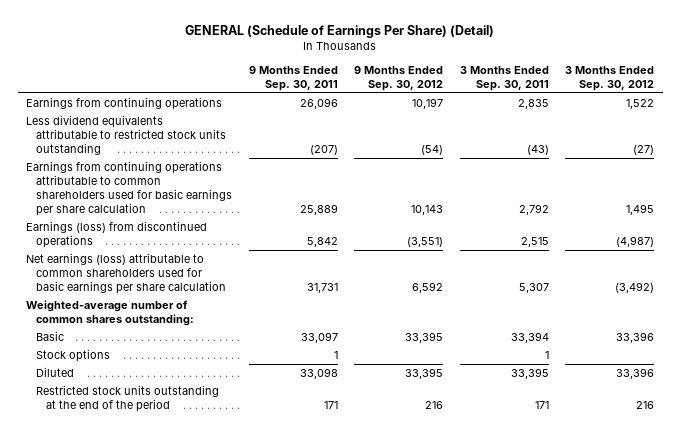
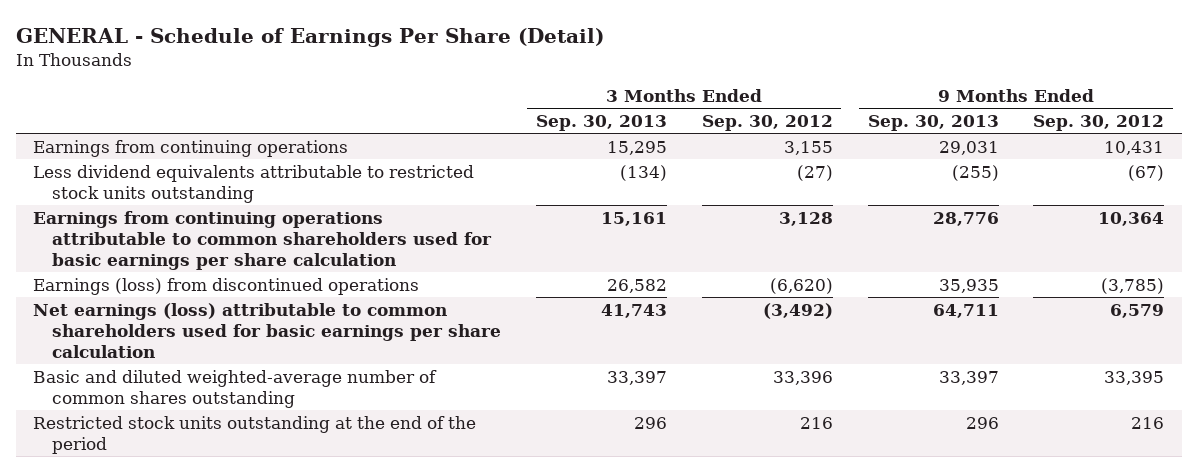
- GENERAL (Schedule of Earnings Per Share) (Detail)
+ GENERAL - Schedule of Earnings Per Share (Detail)
- | 9 Months Ended Sep. 30, 2011 | 9 Months Ended Sep. 30, 2012 | 3 Months Ended Sep. 30, 2011 | 3 Months Ended Sep. 30, 2012
+ | 3 Months Ended Sep. 30, 2013 | 3 Months Ended Sep. 30, 2012 | 9 Months Ended Sep. 30, 2013 | 9 Months Ended Sep. 30, 2012
- Earnings from continuing operations | 26,096 | 10,197 | 2,835 | 1,522
- Less dividend equivalents attributable to restricted stock units outstanding | (207) | (54) | (43) | (27)
- Earnings from continuing operations attributable to common shareholders used for basic earnings per share calculation | 25,889 | 10,143 | 2,792 | 1,495
- Earnings (loss) from discontinued operations | 5,842 | (3,551) | 2,515 | (4,987)
- Net earnings (loss) attributable to common shareholders used for basic earnings per share calculation | 31,731 | 6,592 | 5,307 | (3,492)
- Weighted-average number of common shares outstanding:
- Basic | 33,097 | 33,395 | 33,394 | 33,396
- Stock options | 1 | | 1 |
- Diluted | 33,098 | 33,395 | 33,395 | 33,396
+ Earnings from continuing operations | 15,295 | 3,155 | 29,031 | 10,431
+ Less dividend equivalents attributable to restricted stock units outstanding | (134) | (27) | (255) | (67)
+ Earnings from continuing operations attributable to common shareholders used for basic earnings per share calculation | 15,161 | 3,128 | 28,776 | 10,364
+ Earnings (loss) from discontinued operations | 26,582 | (6,620) | 35,935 | (3,785)
+ Net earnings (loss) attributable to common shareholders used for basic earnings per share calculation | 41,743 | (3,492) | 64,711 | 6,579
+ Basic and diluted weighted-average number of common shares outstanding | 33,397 | 33,396 | 33,397 | 33,395

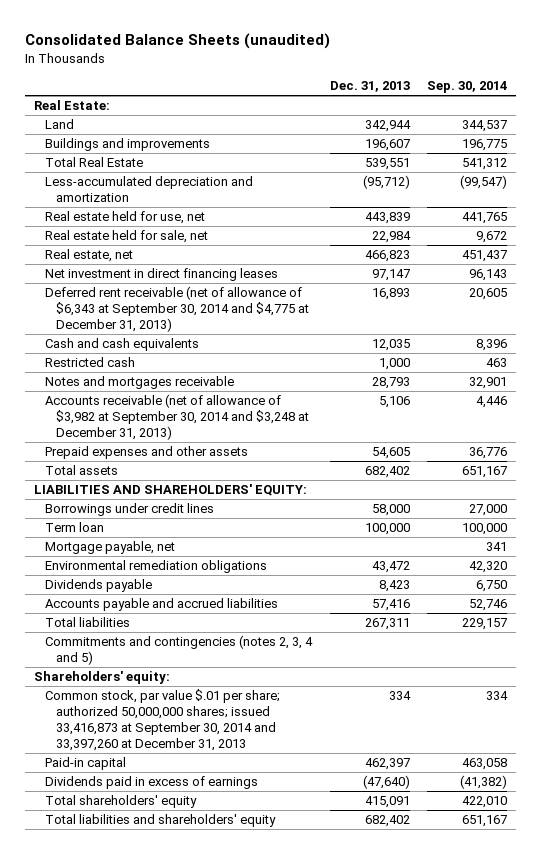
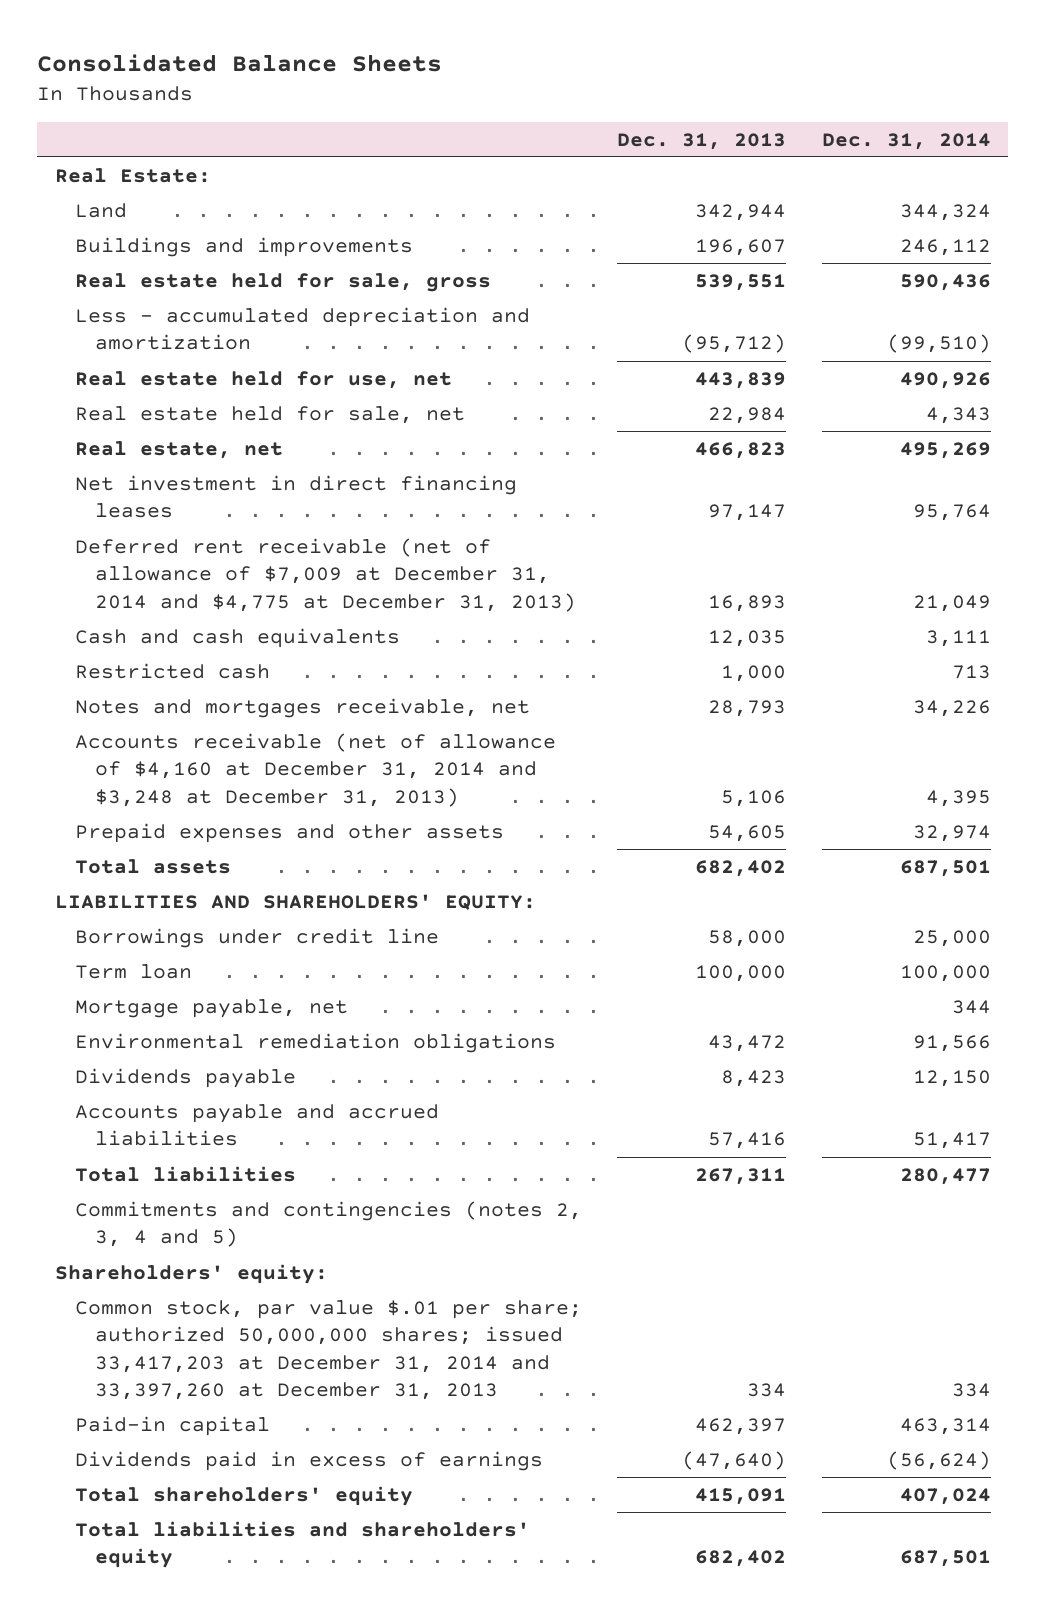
- Consolidated Balance Sheets (unaudited)
+ Consolidated Balance Sheets
- | Dec. 31, 2013 | Sep. 30, 2014
+ | Dec. 31, 2013 | Dec. 31, 2014
- Total Real Estate | 539,551 | 541,312
- Less-accumulated depreciation and amortization | (95,712) | (99,547)
+ Real estate held for sale, gross | 539,551 | 590,436
+ Less - accumulated depreciation and amortization | (95,712) | (99,510)
- Deferred rent receivable (net of allowance of $6,343 at September 30, 2014 and $4,775 at December 31, 2013) | 16,893 | 20,605
+ Deferred rent receivable (net of allowance of $7,009 at December 31, 2014 and $4,775 at December 31, 2013) | 16,893 | 21,049
- Notes and mortgages receivable | 28,793 | 32,901
- Accounts receivable (net of allowance of $3,982 at September 30, 2014 and $3,248 at December 31, 2013) | 5,106 | 4,446
+ Notes and mortgages receivable, net | 28,793 | 34,226
+ Accounts receivable (net of allowance of $4,160 at December 31, 2014 and $3,248 at December 31, 2013) | 5,106 | 4,395
- Borrowings under credit lines | 58,000 | 27,000
+ Borrowings under credit line | 58,000 | 25,000
- Common stock, par value $.01 per share; authorized 50,000,000 shares; issued 33,416,873 at September 30, 2014 and 33,397,260 at December 31, 2013 | 334 | 334
+ Common stock, par value $.01 per share; authorized 50,000,000 shares; issued 33,417,203 at December 31, 2014 and 33,397,260 at December 31, 2013 | 334 | 334

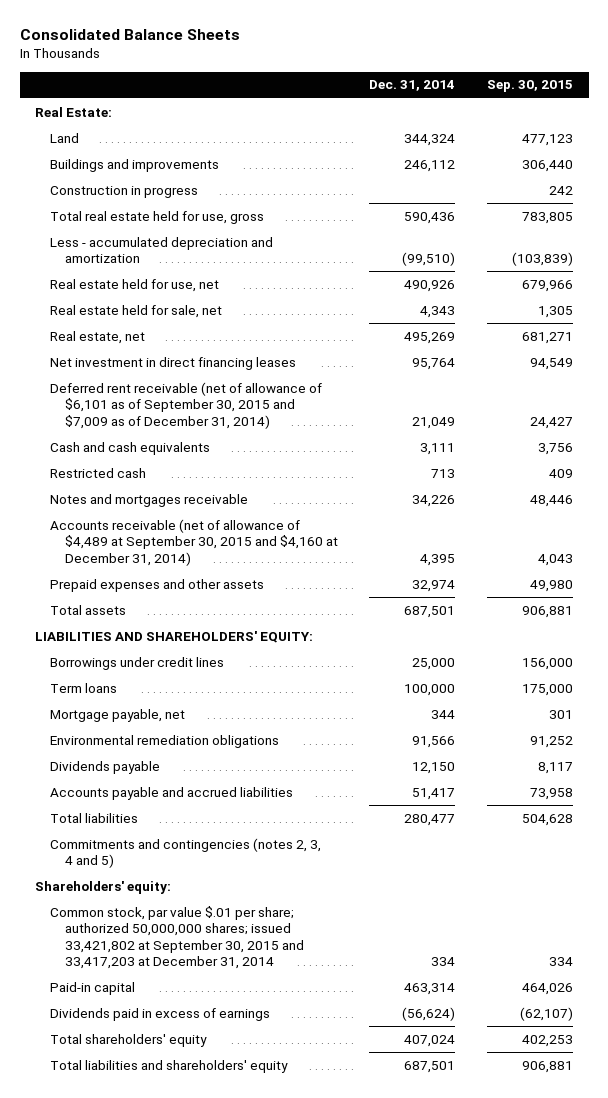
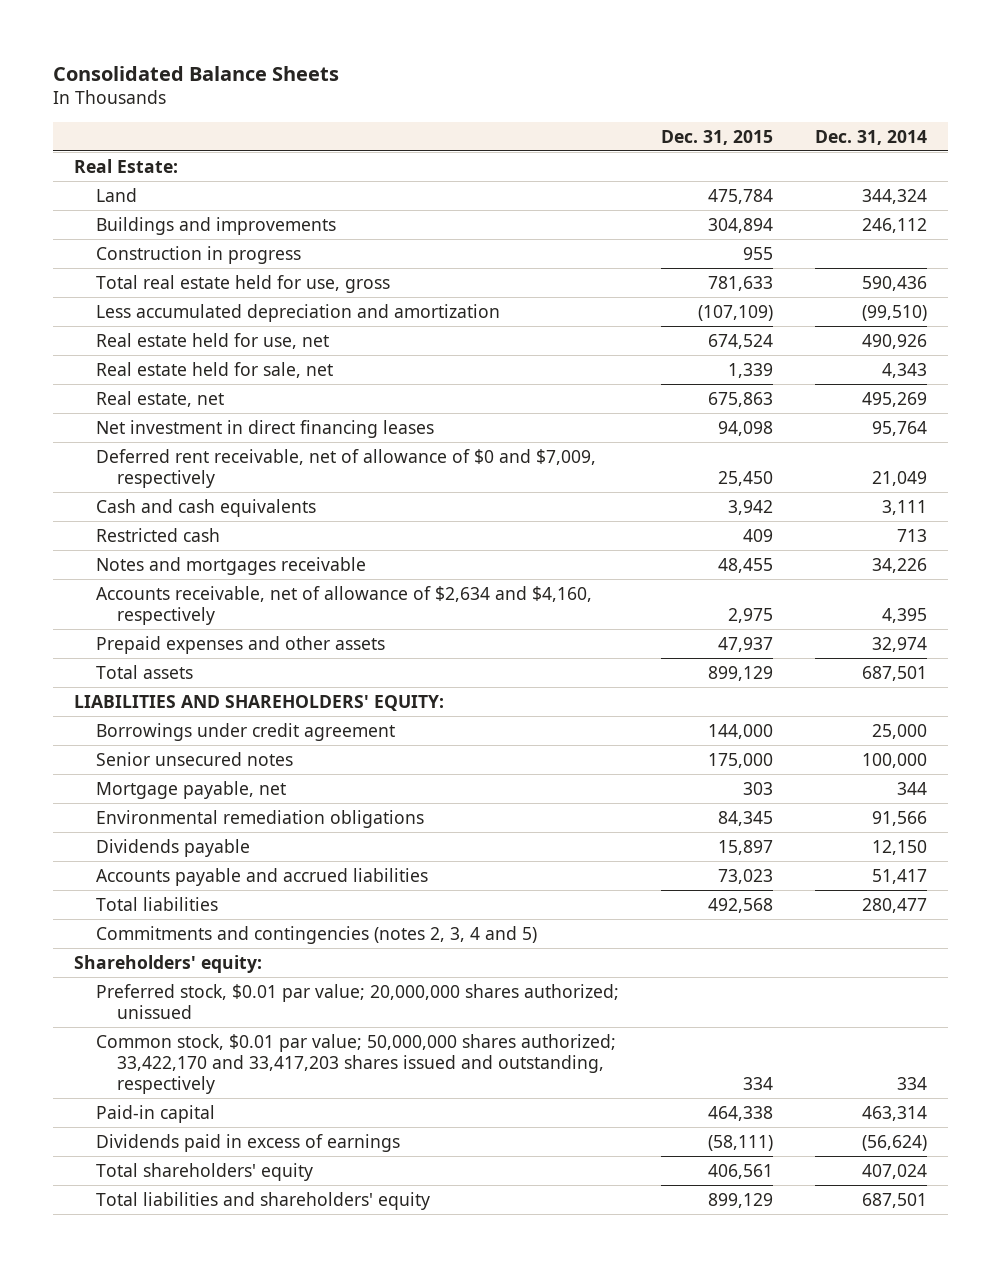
- | Dec. 31, 2014 | Sep. 30, 2015
+ | Dec. 31, 2015 | Dec. 31, 2014
- Less - accumulated depreciation and amortization | (99,510) | (103,839)
+ Less accumulated depreciation and amortization | (107,109) | (99,510)
- Deferred rent receivable (net of allowance of $6,101 as of September 30, 2015 and $7,009 as of December 31, 2014) | 21,049 | 24,427
+ Deferred rent receivable, net of allowance of $0 and $7,009, respectively | 25,450 | 21,049
- Accounts receivable (net of allowance of $4,489 at September 30, 2015 and $4,160 at December 31, 2014) | 4,395 | 4,043
+ Accounts receivable, net of allowance of $2,634 and $4,160, respectively | 2,975 | 4,395
- Borrowings under credit lines | 25,000 | 156,000
- Term loans | 100,000 | 175,000
+ Borrowings under credit agreement | 144,000 | 25,000
+ Senior unsecured notes | 175,000 | 100,000
- Common stock, par value $.01 per share; authorized 50,000,000 shares; issued 33,421,802 at September 30, 2015 and 33,417,203 at December 31, 2014 | 334 | 334
+ Preferred stock, $0.01 par value; 20,000,000 shares authorized; unissued
+ Common stock, $0.01 par value; 50,000,000 shares authorized; 33,422,170 and 33,417,203 shares issued and outstanding, respectively | 334 | 334

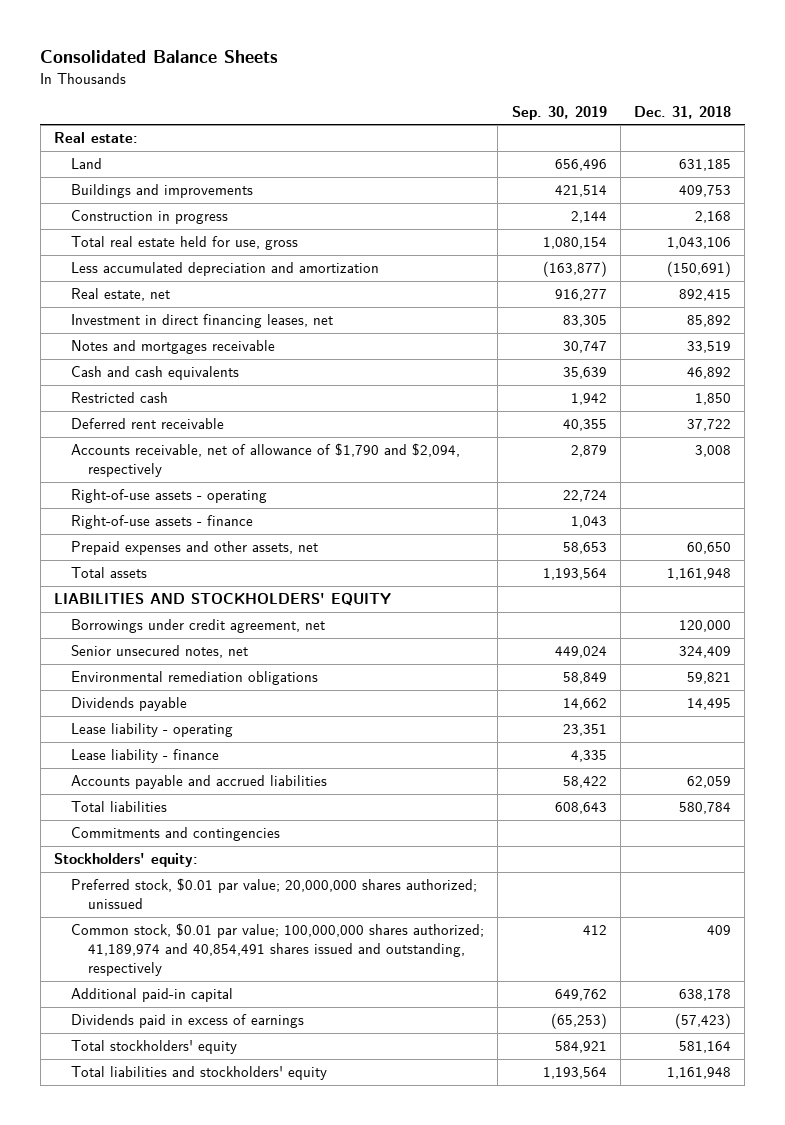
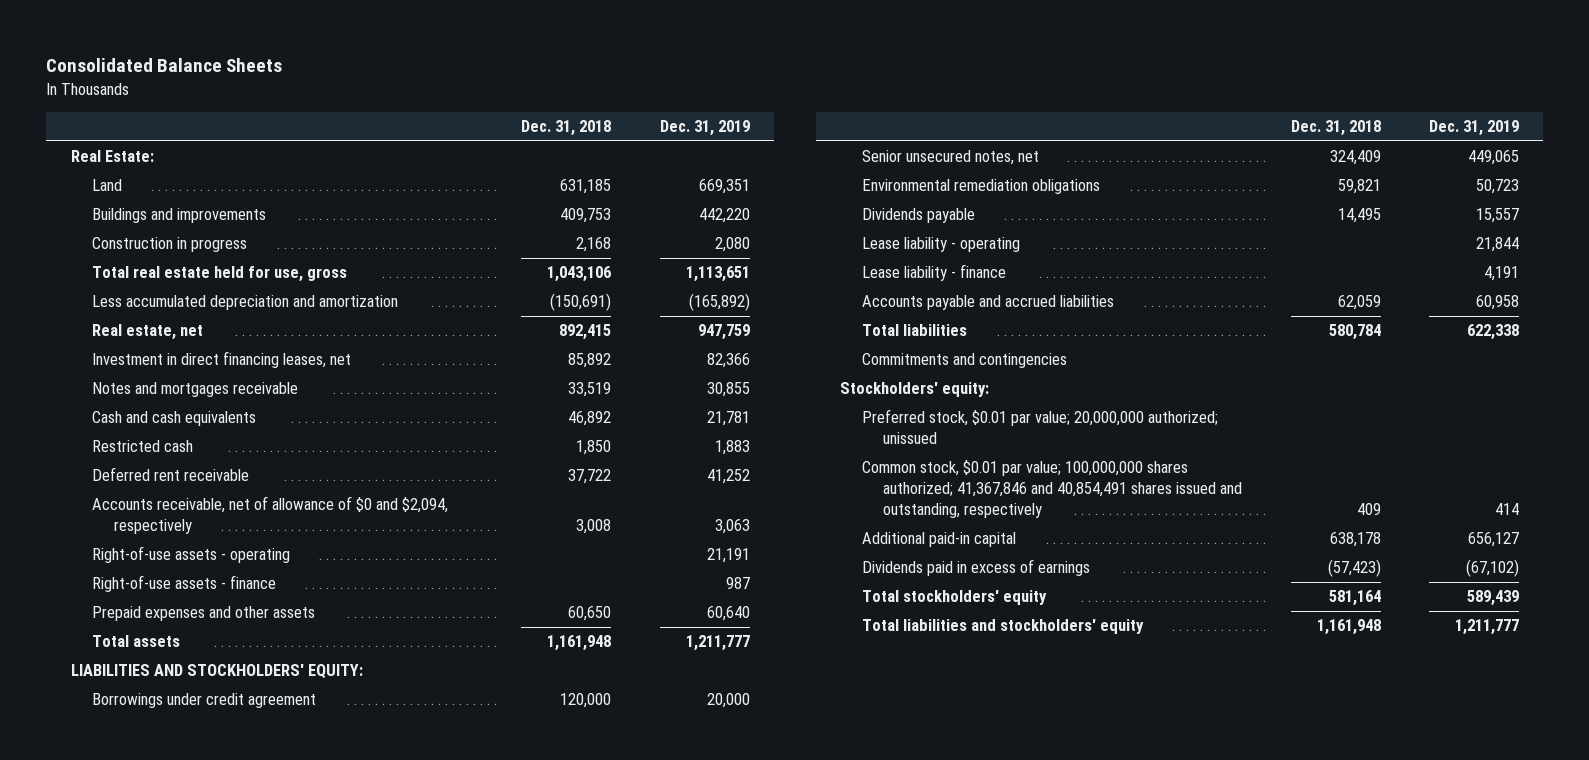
- | Sep. 30, 2019 | Dec. 31, 2018
+ | Dec. 31, 2018 | Dec. 31, 2019
- Real estate:
+ Real Estate:
- Accounts receivable, net of allowance of $1,790 and $2,094, respectively | 2,879 | 3,008
+ Accounts receivable, net of allowance of $0 and $2,094, respectively | 3,008 | 3,063
- Prepaid expenses and other assets, net | 58,653 | 60,650
+ Prepaid expenses and other assets | 60,650 | 60,640
- LIABILITIES AND STOCKHOLDERS' EQUITY
- Borrowings under credit agreement, net | | 120,000
+ LIABILITIES AND STOCKHOLDERS' EQUITY:
+ Borrowings under credit agreement | 120,000 | 20,000
- Preferred stock, $0.01 par value; 20,000,000 shares authorized; unissued
- Common stock, $0.01 par value; 100,000,000 shares authorized; 41,189,974 and 40,854,491 shares issued and outstanding, respectively | 412 | 409
+ Preferred stock, $0.01 par value; 20,000,000 authorized; unissued
+ Common stock, $0.01 par value; 100,000,000 shares authorized; 41,367,846 and 40,854,491 shares issued and outstanding, respectively | 409 | 414

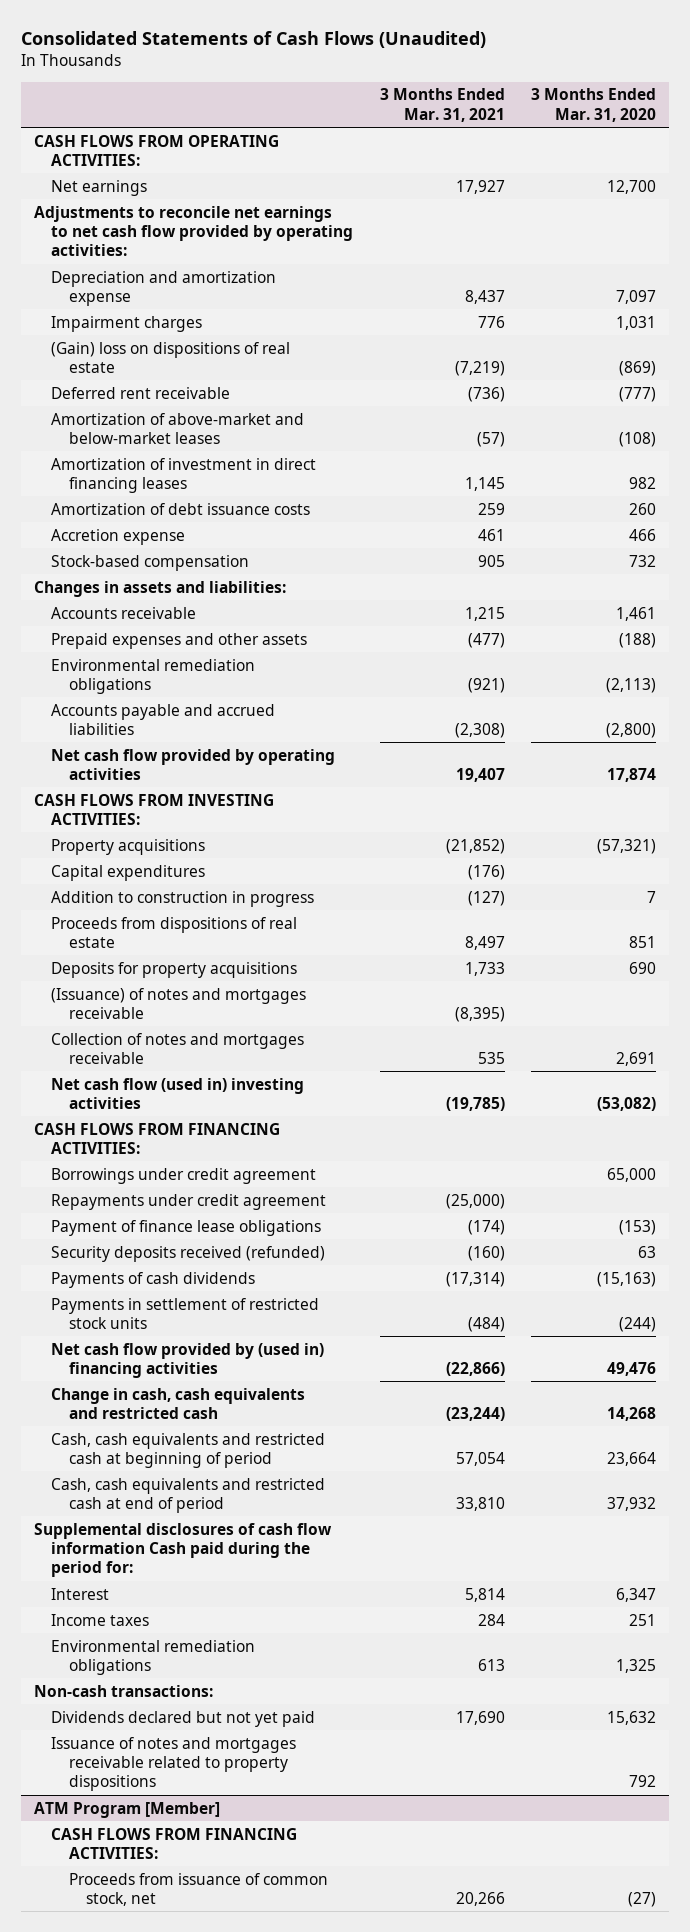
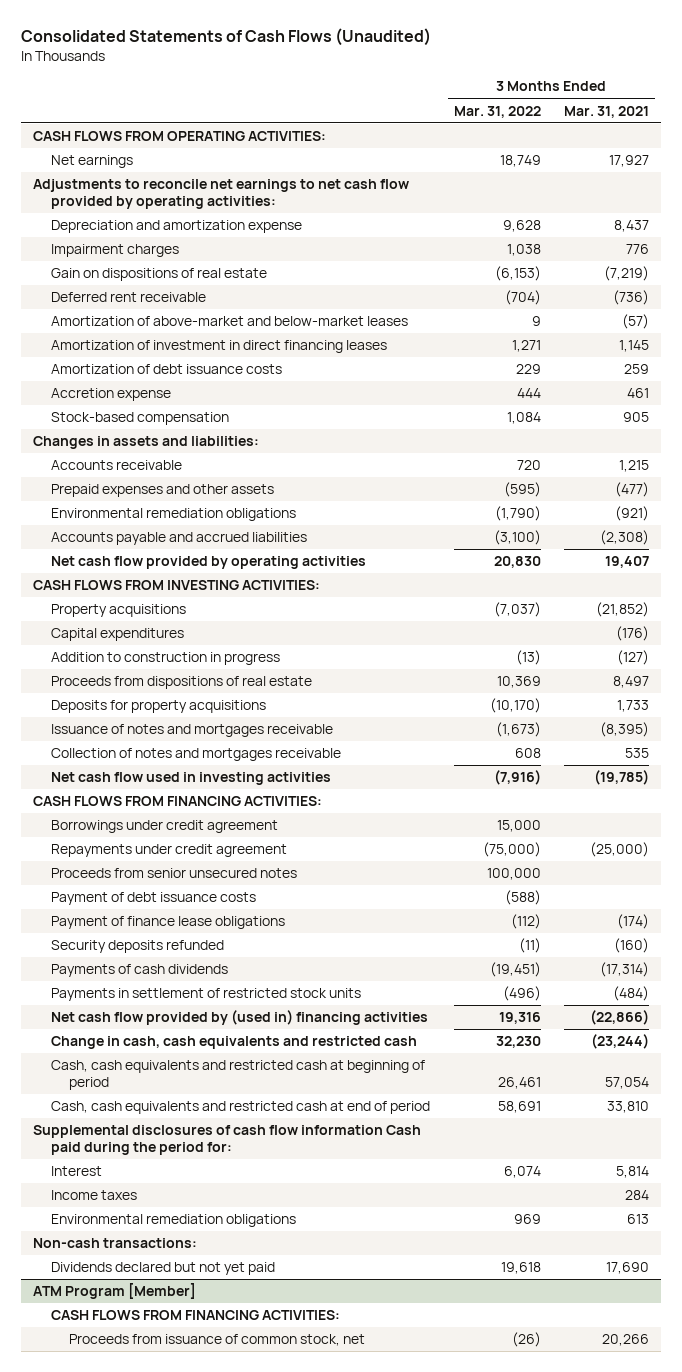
- | 3 Months Ended Mar. 31, 2021 | 3 Months Ended Mar. 31, 2020
+ | 3 Months Ended Mar. 31, 2022 | 3 Months Ended Mar. 31, 2021
- (Gain) loss on dispositions of real estate | (7,219) | (869)
+ Gain on dispositions of real estate | (6,153) | (7,219)
- (Issuance) of notes and mortgages receivable | (8,395) |
+ Issuance of notes and mortgages receivable | (1,673) | (8,395)
- Net cash flow (used in) investing activities | (19,785) | (53,082)
+ Net cash flow used in investing activities | (7,916) | (19,785)
+ Proceeds from senior unsecured notes | 100,000 |
+ Payment of debt issuance costs | (588) |
- Security deposits received (refunded) | (160) | 63
+ Security deposits refunded | (11) | (160)
- Issuance of notes and mortgages receivable related to property dispositions | | 792

